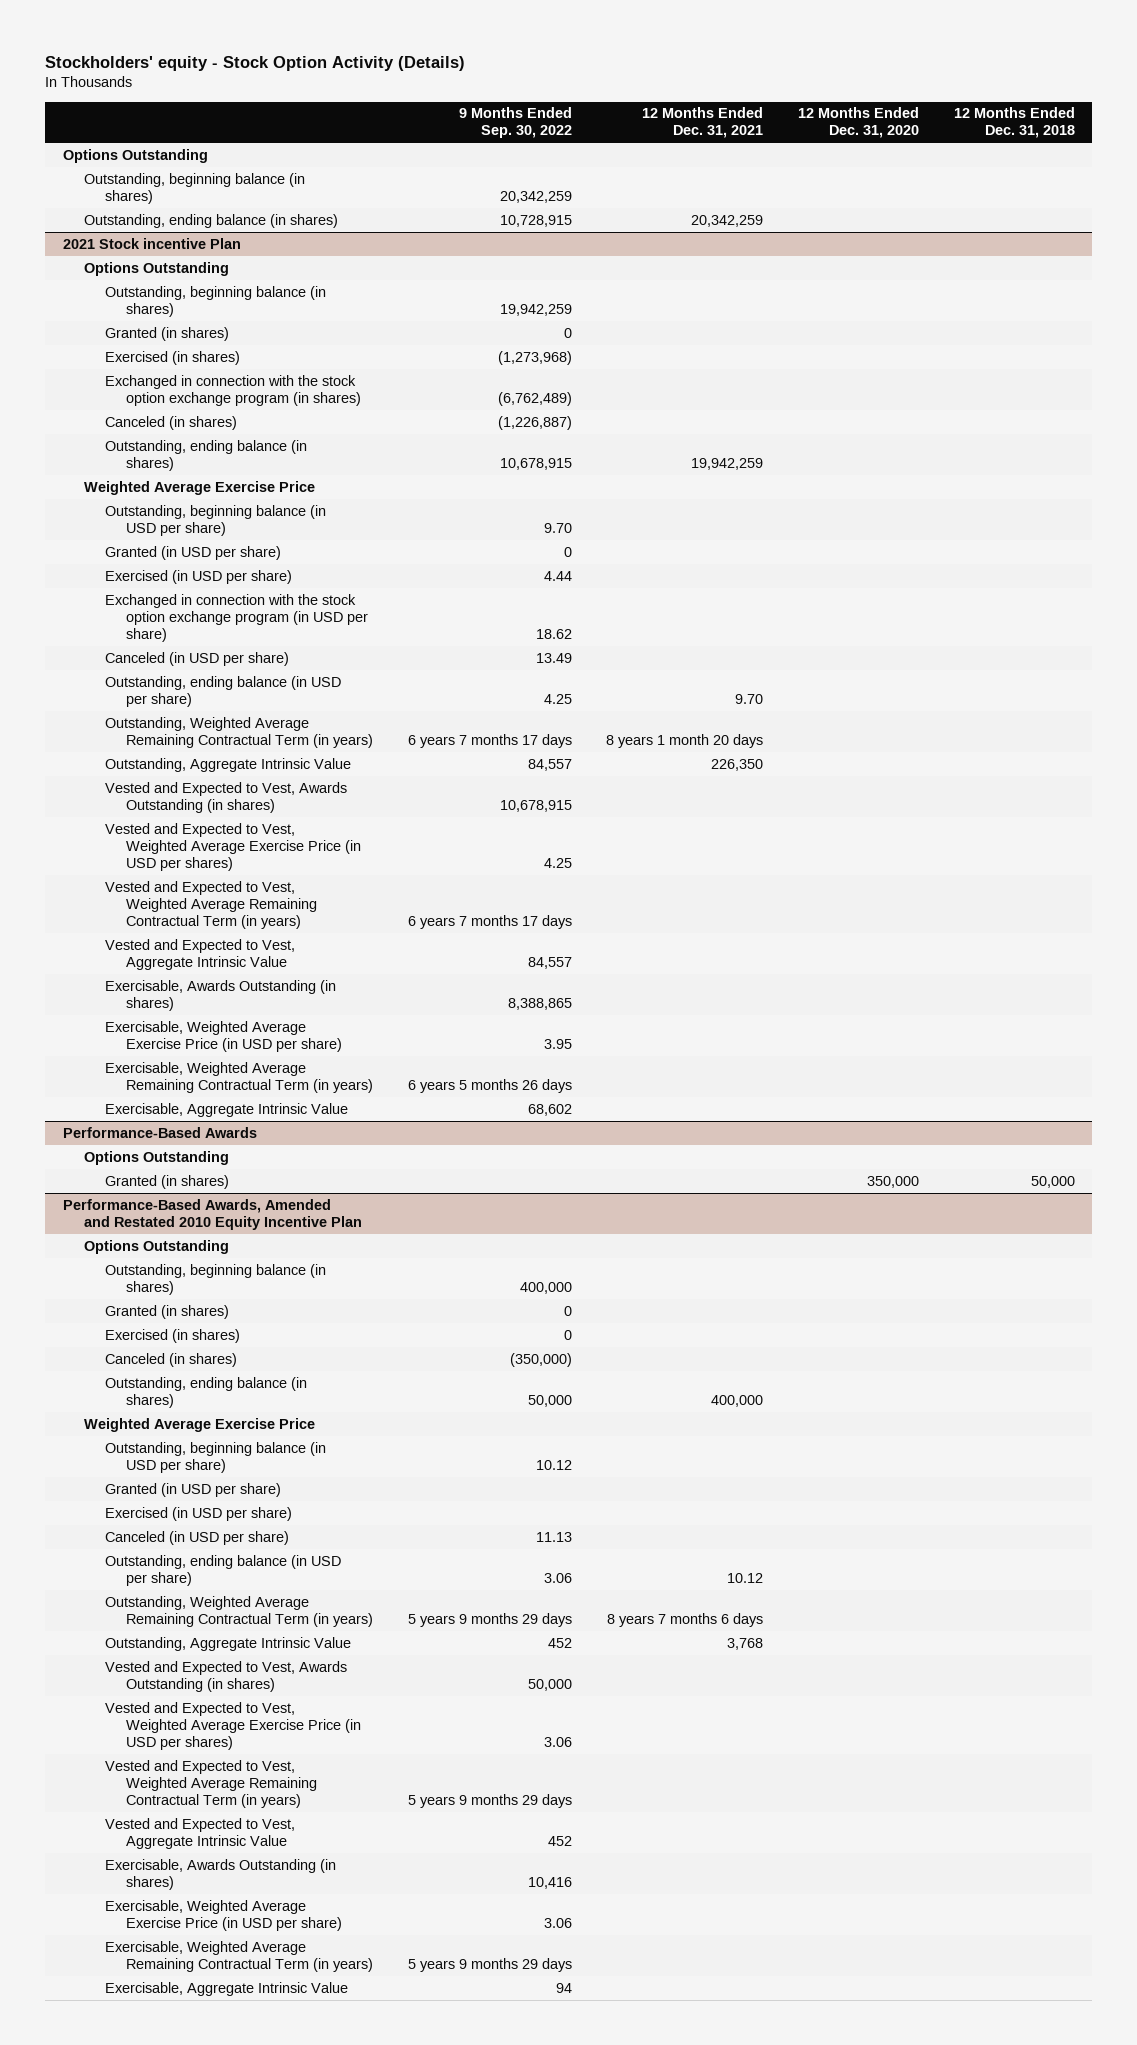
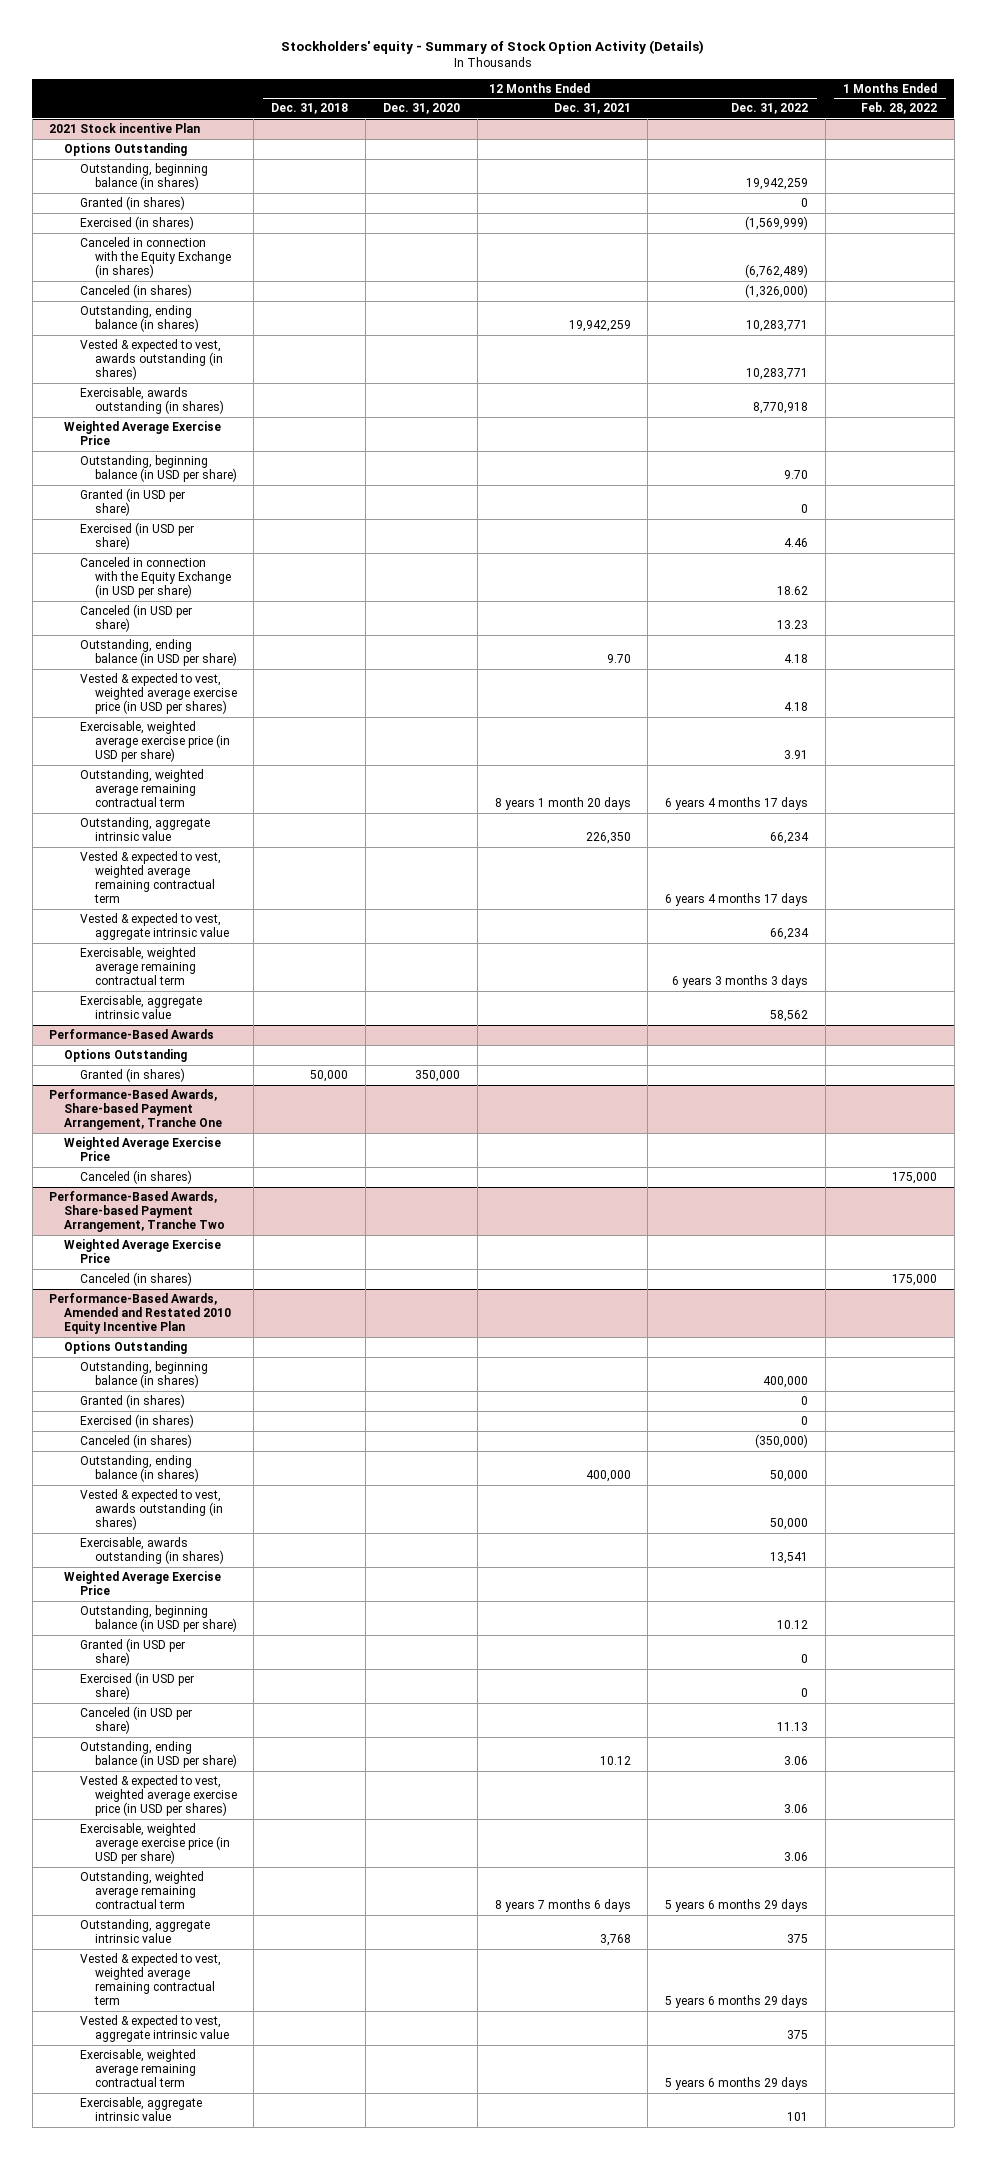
- Stockholders' equity - Stock Option Activity (Details)
+ Stockholders' equity - Summary of Stock Option Activity (Details)
- | 9 Months Ended Sep. 30, 2022 | 12 Months Ended Dec. 31, 2021 | 12 Months Ended Dec. 31, 2020 | 12 Months Ended Dec. 31, 2018
+ | 12 Months Ended Dec. 31, 2018 | 12 Months Ended Dec. 31, 2020 | 12 Months Ended Dec. 31, 2021 | 12 Months Ended Dec. 31, 2022 | 1 Months Ended Feb. 28, 2022
- Options Outstanding
- Outstanding, beginning balance (in shares) | 20,342,259 | | |
- Outstanding, ending balance (in shares) | 10,728,915 | 20,342,259 | |
@ 2021 Stock incentive Plan
- Exchanged in connection with the stock option exchange program (in shares) | (6,762,489) | | |
+ Canceled in connection with the Equity Exchange (in shares) | | | | (6,762,489) |
+ Vested & expected to vest, awards outstanding (in shares) | | | | 10,283,771 |
+ Exercisable, awards outstanding (in shares) | | | | 8,770,918 |
- Exchanged in connection with the stock option exchange program (in USD per share) | 18.62 | | |
+ Canceled in connection with the Equity Exchange (in USD per share) | | | | 18.62 |
- Outstanding, Weighted Average Remaining Contractual Term (in years) | 6 years 7 months 17 days | 8 years 1 month 20 days | |
- Outstanding, Aggregate Intrinsic Value | 84,557 | 226,350 | |
- Vested and Expected to Vest, Awards Outstanding (in shares) | 10,678,915 | | |
- Vested and Expected to Vest, Weighted Average Exercise Price (in USD per shares) | 4.25 | | |
- Vested and Expected to Vest, Weighted Average Remaining Contractual Term (in years) | 6 years 7 months 17 days | | |
- Vested and Expected to Vest, Aggregate Intrinsic Value | 84,557 | | |
- Exercisable, Awards Outstanding (in shares) | 8,388,865 | | |
- Exercisable, Weighted Average Exercise Price (in USD per share) | 3.95 | | |
- Exercisable, Weighted Average Remaining Contractual Term (in years) | 6 years 5 months 26 days | | |
- Exercisable, Aggregate Intrinsic Value | 68,602 | | |
+ Vested & expected to vest, weighted average exercise price (in USD per shares) | | | | 4.18 |
+ Exercisable, weighted average exercise price (in USD per share) | | | | 3.91 |
+ Outstanding, weighted average remaining contractual term | | | 8 years 1 month 20 days | 6 years 4 months 17 days |
+ Outstanding, aggregate intrinsic value | | | 226,350 | 66,234 |
+ Vested & expected to vest, weighted average remaining contractual term | | | | 6 years 4 months 17 days |
+ Vested & expected to vest, aggregate intrinsic value | | | | 66,234 |
+ Exercisable, weighted average remaining contractual term | | | | 6 years 3 months 3 days |
+ Exercisable, aggregate intrinsic value | | | | 58,562 |
+ Performance-Based Awards, Share-based Payment Arrangement, Tranche One
+ Weighted Average Exercise Price
+ Canceled (in shares) | | | | | 175,000
+ Performance-Based Awards, Share-based Payment Arrangement, Tranche Two
+ Weighted Average Exercise Price
+ Canceled (in shares) | | | | | 175,000
@ Performance-Based Awards, Amended and Restated 2010 Equity Incentive Plan
+ Vested & expected to vest, awards outstanding (in shares) | | | | 50,000 |
+ Exercisable, awards outstanding (in shares) | | | | 13,541 |
- Outstanding, Weighted Average Remaining Contractual Term (in years) | 5 years 9 months 29 days | 8 years 7 months 6 days | |
- Outstanding, Aggregate Intrinsic Value | 452 | 3,768 | |
- Vested and Expected to Vest, Awards Outstanding (in shares) | 50,000 | | |
- Vested and Expected to Vest, Weighted Average Exercise Price (in USD per shares) | 3.06 | | |
- Vested and Expected to Vest, Weighted Average Remaining Contractual Term (in years) | 5 years 9 months 29 days | | |
- Vested and Expected to Vest, Aggregate Intrinsic Value | 452 | | |
- Exercisable, Awards Outstanding (in shares) | 10,416 | | |
- Exercisable, Weighted Average Exercise Price (in USD per share) | 3.06 | | |
- Exercisable, Weighted Average Remaining Contractual Term (in years) | 5 years 9 months 29 days | | |
- Exercisable, Aggregate Intrinsic Value | 94 | | |
+ Vested & expected to vest, weighted average exercise price (in USD per shares) | | | | 3.06 |
+ Exercisable, weighted average exercise price (in USD per share) | | | | 3.06 |
+ Outstanding, weighted average remaining contractual term | | | 8 years 7 months 6 days | 5 years 6 months 29 days |
+ Outstanding, aggregate intrinsic value | | | 3,768 | 375 |
+ Vested & expected to vest, weighted average remaining contractual term | | | | 5 years 6 months 29 days |
+ Vested & expected to vest, aggregate intrinsic value | | | | 375 |
+ Exercisable, weighted average remaining contractual term | | | | 5 years 6 months 29 days |
+ Exercisable, aggregate intrinsic value | | | | 101 |

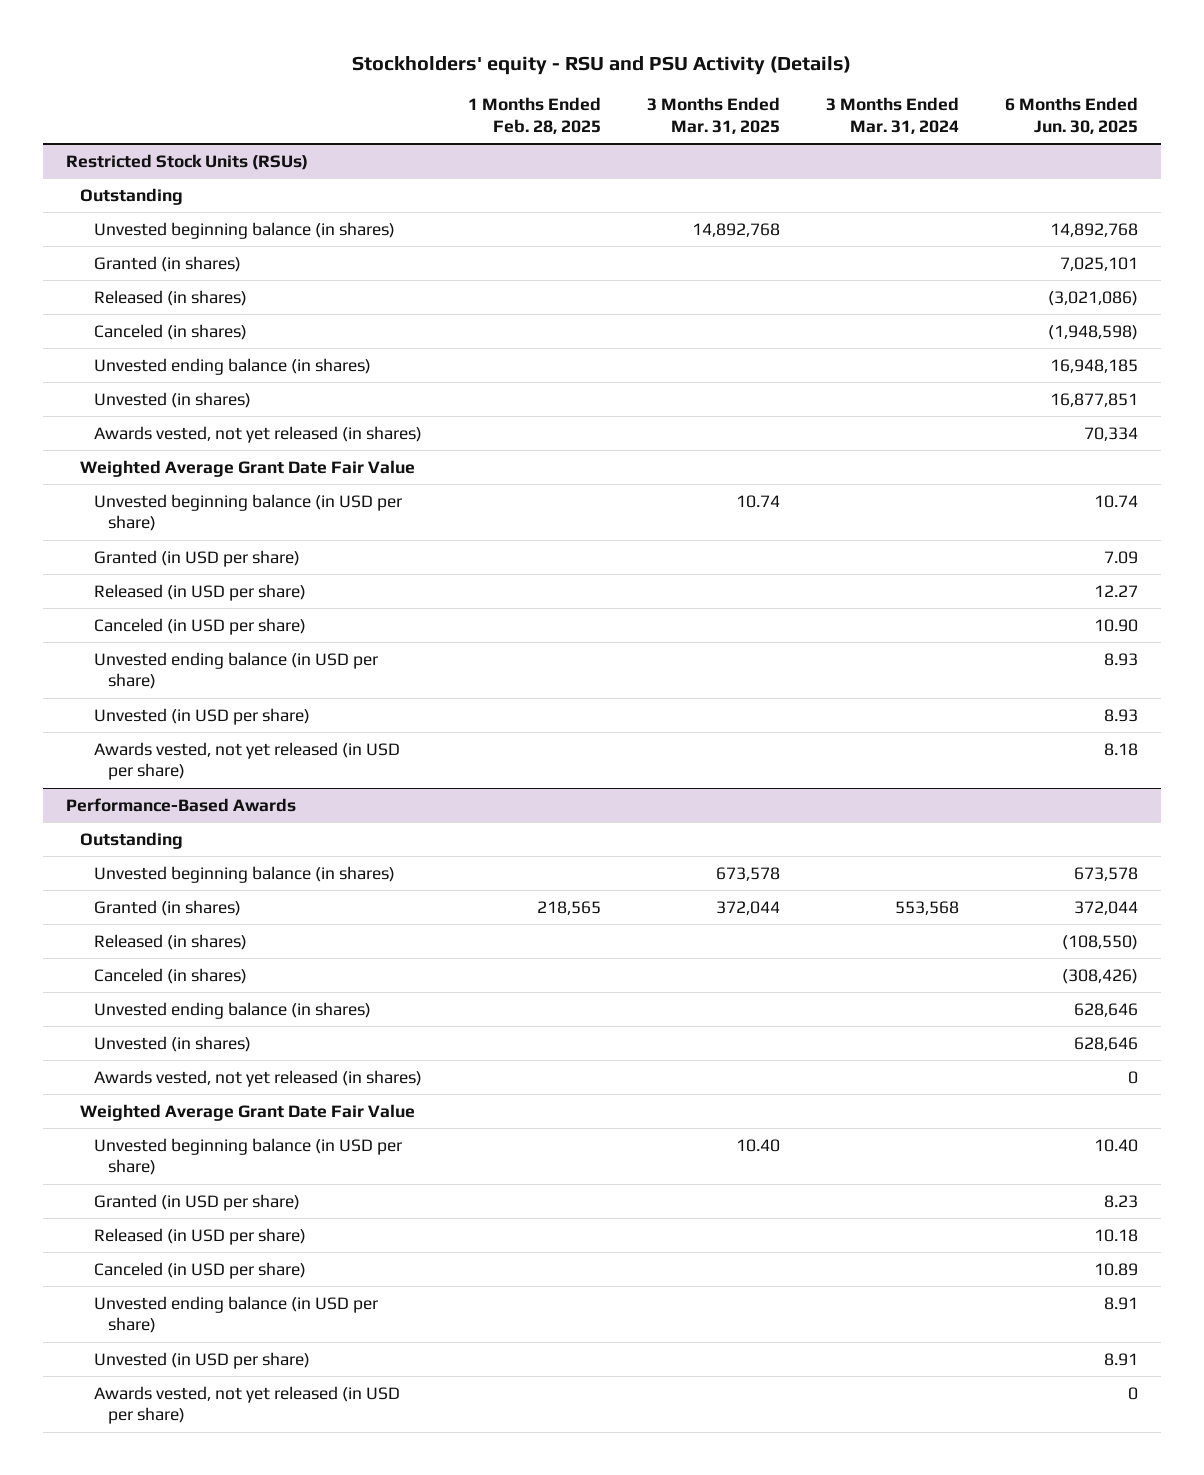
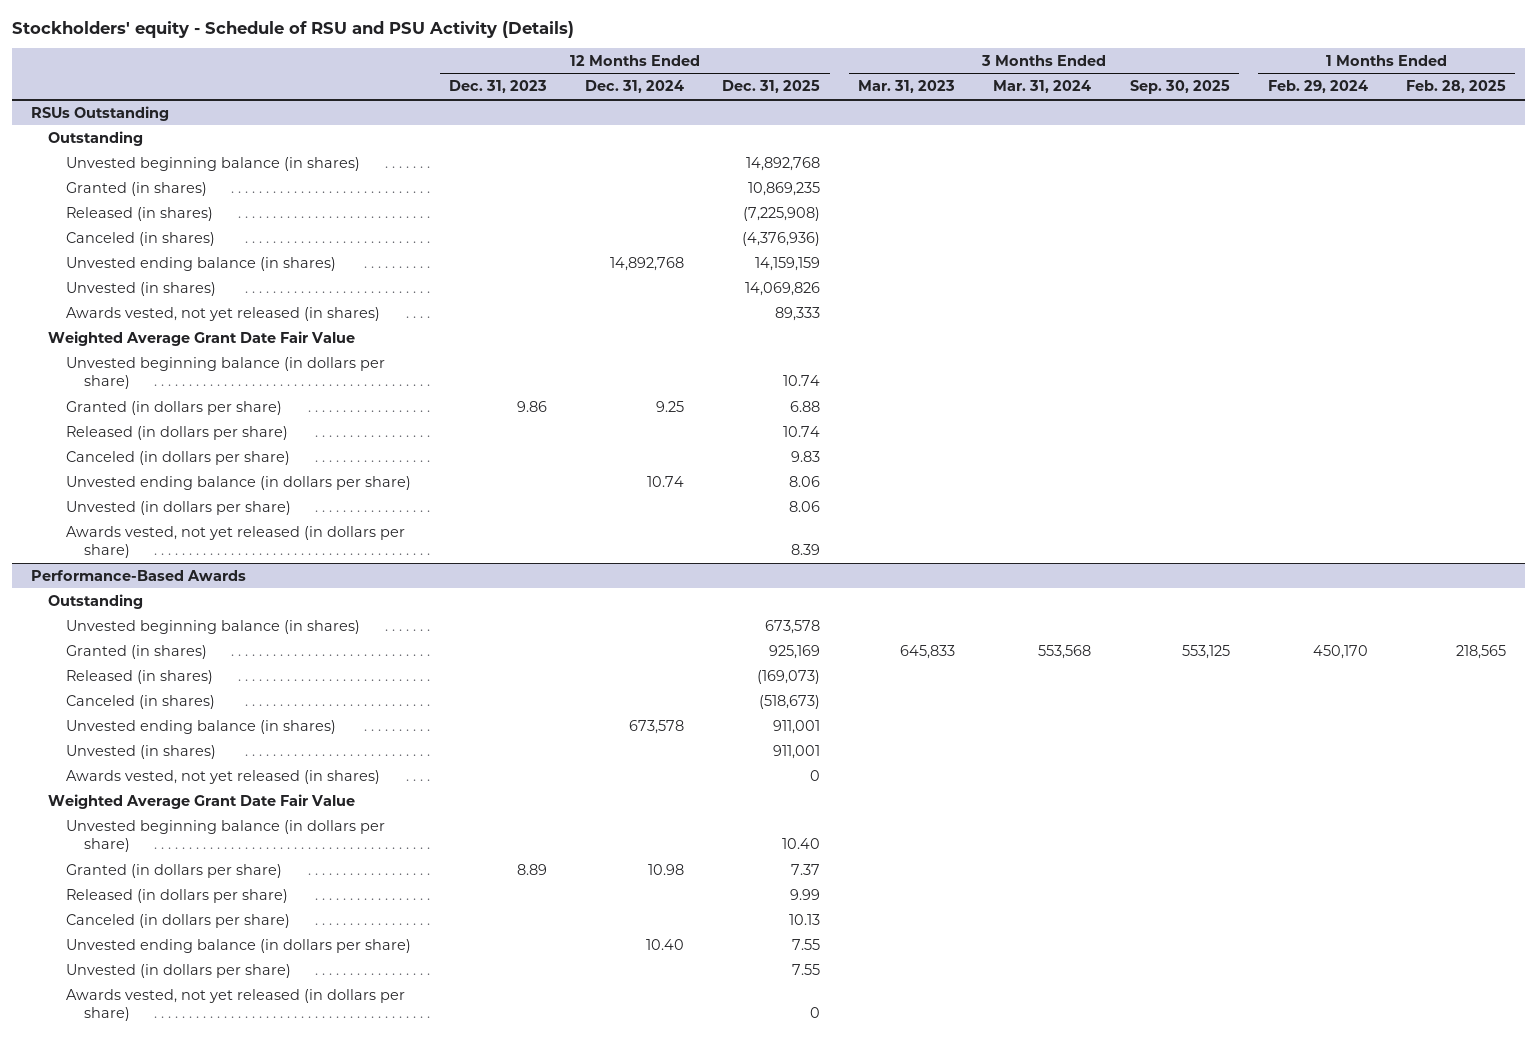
- Stockholders' equity - RSU and PSU Activity (Details)
+ Stockholders' equity - Schedule of RSU and PSU Activity (Details)
- | 1 Months Ended Feb. 28, 2025 | 3 Months Ended Mar. 31, 2025 | 3 Months Ended Mar. 31, 2024 | 6 Months Ended Jun. 30, 2025
+ | 12 Months Ended Dec. 31, 2023 | 12 Months Ended Dec. 31, 2024 | 12 Months Ended Dec. 31, 2025 | 3 Months Ended Mar. 31, 2023 | 3 Months Ended Mar. 31, 2024 | 3 Months Ended Sep. 30, 2025 | 1 Months Ended Feb. 29, 2024 | 1 Months Ended Feb. 28, 2025
- Restricted Stock Units (RSUs)
+ RSUs Outstanding
- Unvested beginning balance (in USD per share) | | 10.74 | | 10.74
- Granted (in USD per share) | | | | 7.09
- Released (in USD per share) | | | | 12.27
- Canceled (in USD per share) | | | | 10.90
- Unvested ending balance (in USD per share) | | | | 8.93
- Unvested (in USD per share) | | | | 8.93
- Awards vested, not yet released (in USD per share) | | | | 8.18
+ Unvested beginning balance (in dollars per share) | | | 10.74 | | | | |
+ Granted (in dollars per share) | 9.86 | 9.25 | 6.88 | | | | |
+ Released (in dollars per share) | | | 10.74 | | | | |
+ Canceled (in dollars per share) | | | 9.83 | | | | |
+ Unvested ending balance (in dollars per share) | | 10.74 | 8.06 | | | | |
+ Unvested (in dollars per share) | | | 8.06 | | | | |
+ Awards vested, not yet released (in dollars per share) | | | 8.39 | | | | |
@ Performance-Based Awards
- Unvested beginning balance (in USD per share) | | 10.40 | | 10.40
- Granted (in USD per share) | | | | 8.23
- Released (in USD per share) | | | | 10.18
- Canceled (in USD per share) | | | | 10.89
- Unvested ending balance (in USD per share) | | | | 8.91
- Unvested (in USD per share) | | | | 8.91
- Awards vested, not yet released (in USD per share) | | | | 0
+ Unvested beginning balance (in dollars per share) | | | 10.40 | | | | |
+ Granted (in dollars per share) | 8.89 | 10.98 | 7.37 | | | | |
+ Released (in dollars per share) | | | 9.99 | | | | |
+ Canceled (in dollars per share) | | | 10.13 | | | | |
+ Unvested ending balance (in dollars per share) | | 10.40 | 7.55 | | | | |
+ Unvested (in dollars per share) | | | 7.55 | | | | |
+ Awards vested, not yet released (in dollars per share) | | | 0 | | | | |

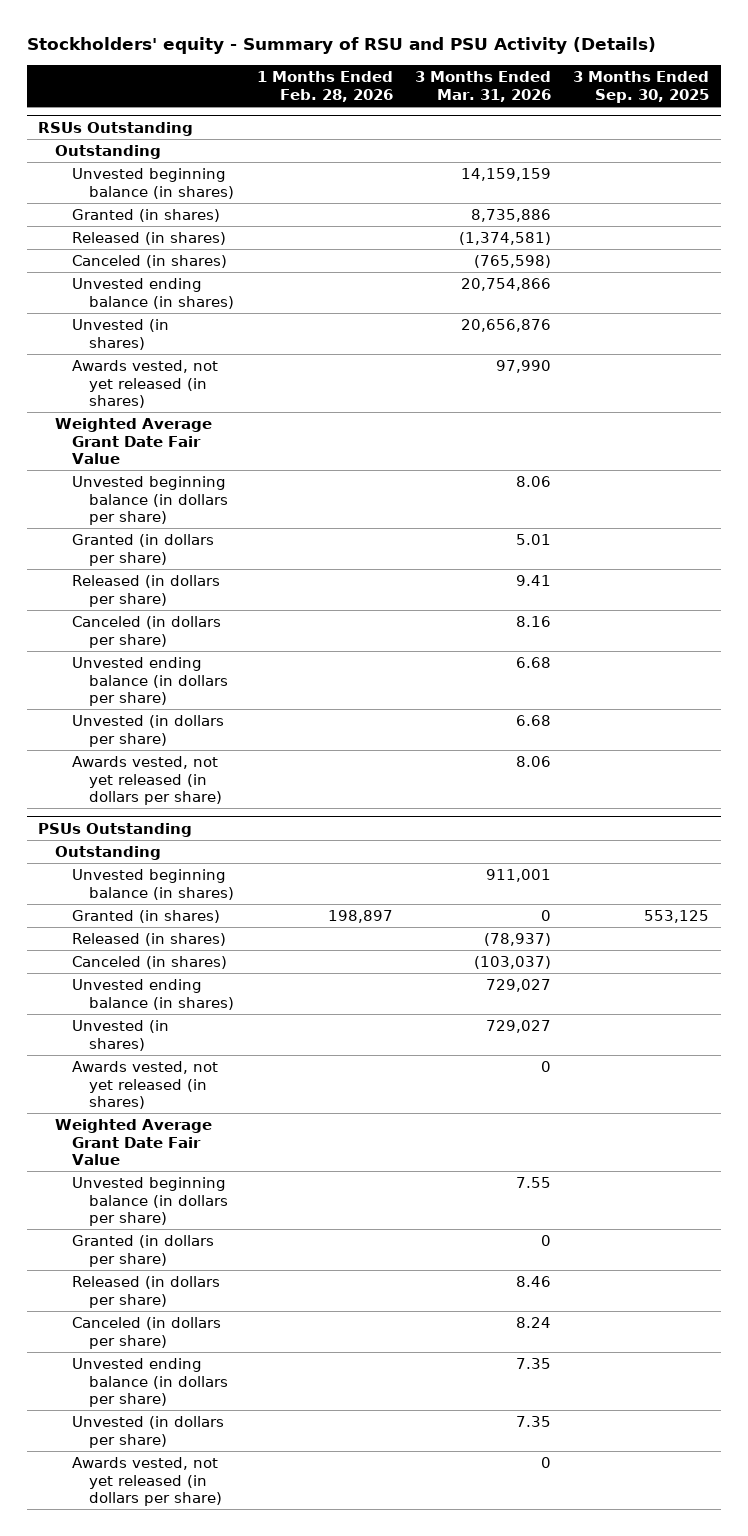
- Stockholders' equity - Schedule of RSU and PSU Activity (Details)
+ Stockholders' equity - Summary of RSU and PSU Activity (Details)
- | 12 Months Ended Dec. 31, 2023 | 12 Months Ended Dec. 31, 2024 | 12 Months Ended Dec. 31, 2025 | 3 Months Ended Mar. 31, 2023 | 3 Months Ended Mar. 31, 2024 | 3 Months Ended Sep. 30, 2025 | 1 Months Ended Feb. 29, 2024 | 1 Months Ended Feb. 28, 2025
+ | 1 Months Ended Feb. 28, 2026 | 3 Months Ended Mar. 31, 2026 | 3 Months Ended Sep. 30, 2025
- Performance-Based Awards
+ PSUs Outstanding

